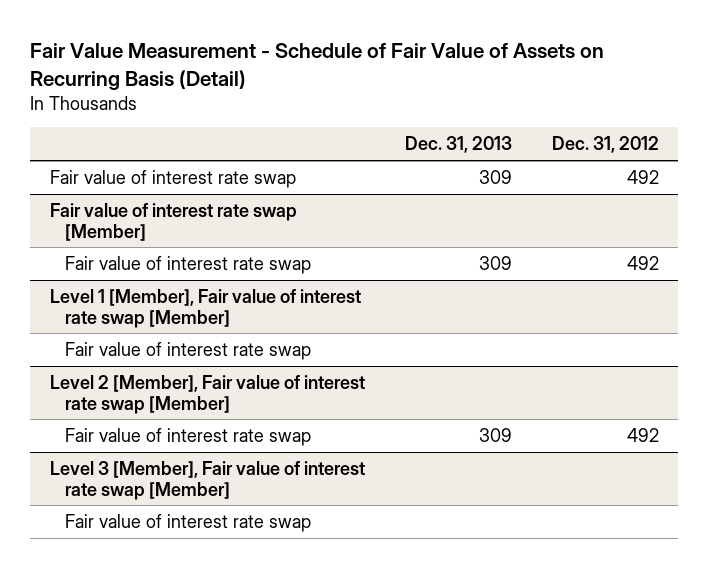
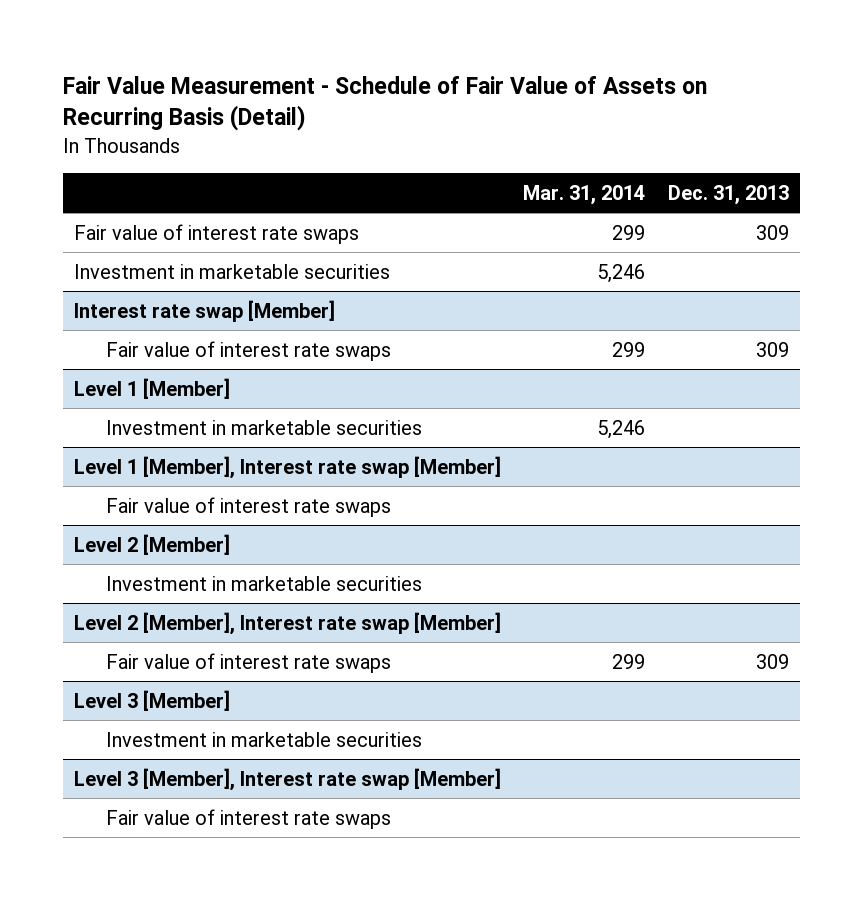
- | Dec. 31, 2013 | Dec. 31, 2012
+ | Mar. 31, 2014 | Dec. 31, 2013
- Fair value of interest rate swap | 309 | 492
- Fair value of interest rate swap [Member]
- Fair value of interest rate swap | 309 | 492
- Level 1 [Member], Fair value of interest rate swap [Member]
- Fair value of interest rate swap
- Level 2 [Member], Fair value of interest rate swap [Member]
- Fair value of interest rate swap | 309 | 492
- Level 3 [Member], Fair value of interest rate swap [Member]
- Fair value of interest rate swap
+ Fair value of interest rate swaps | 299 | 309
+ Investment in marketable securities | 5,246 |
+ Interest rate swap [Member]
+ Fair value of interest rate swaps | 299 | 309
+ Level 1 [Member]
+ Investment in marketable securities | 5,246 |
+ Level 1 [Member], Interest rate swap [Member]
+ Fair value of interest rate swaps
+ Level 2 [Member]
+ Investment in marketable securities
+ Level 2 [Member], Interest rate swap [Member]
+ Fair value of interest rate swaps | 299 | 309
+ Level 3 [Member]
+ Investment in marketable securities
+ Level 3 [Member], Interest rate swap [Member]
+ Fair value of interest rate swaps

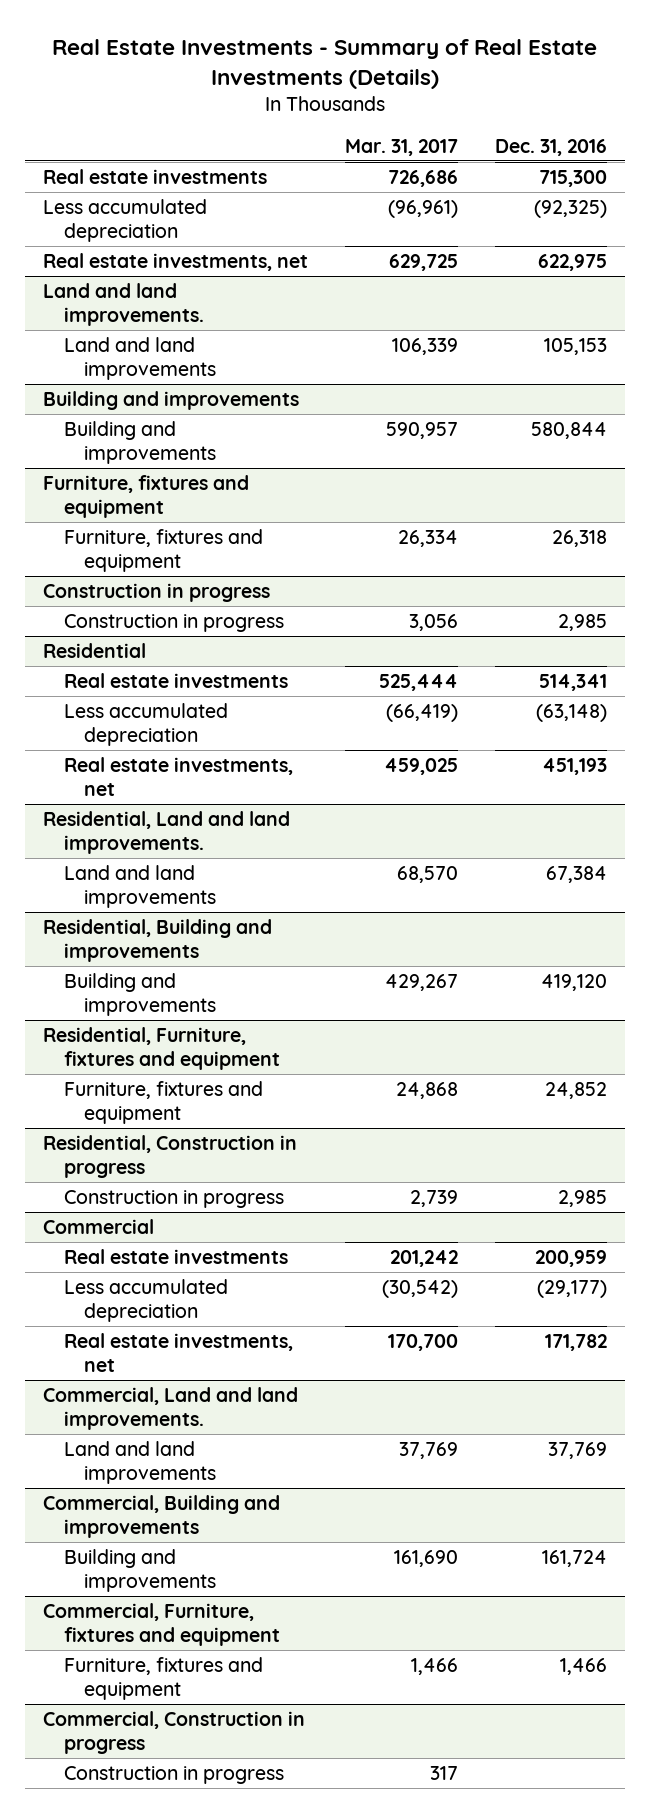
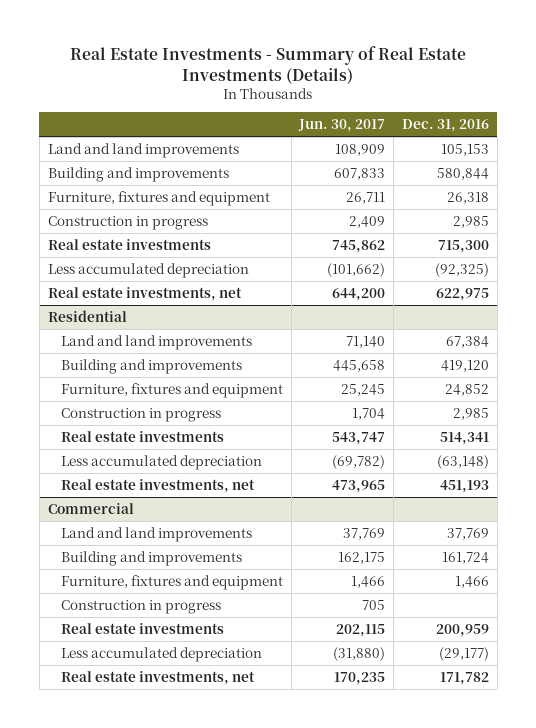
- | Mar. 31, 2017 | Dec. 31, 2016
+ | Jun. 30, 2017 | Dec. 31, 2016
- Land and land improvements.
- Building and improvements
- Furniture, fixtures and equipment
- Construction in progress
moved down: Real estate investments | 745,862 | 715,300
moved down: Less accumulated depreciation | (101,662) | (92,325)
moved down: Real estate investments, net | 644,200 | 622,975
- Residential, Land and land improvements.
- Residential, Building and improvements
- Residential, Furniture, fixtures and equipment
- Residential, Construction in progress
@ Residential
moved down: Real estate investments | 543,747 | 514,341
moved down: Less accumulated depreciation | (69,782) | (63,148)
moved down: Real estate investments, net | 473,965 | 451,193
- Commercial, Land and land improvements.
- Commercial, Building and improvements
- Commercial, Furniture, fixtures and equipment
- Commercial, Construction in progress
@ Commercial
moved down: Real estate investments | 202,115 | 200,959
moved down: Less accumulated depreciation | (31,880) | (29,177)
moved down: Real estate investments, net | 170,235 | 171,782

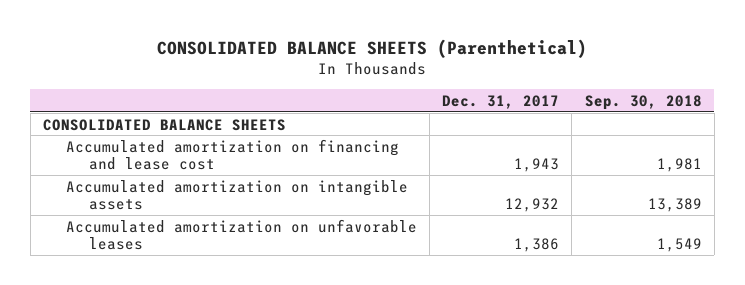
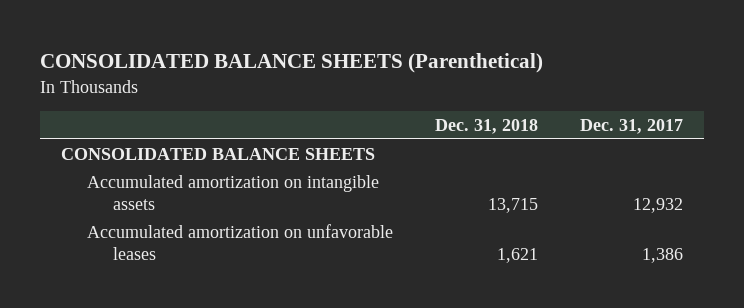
- | Dec. 31, 2017 | Sep. 30, 2018
+ | Dec. 31, 2018 | Dec. 31, 2017
- Accumulated amortization on financing and lease cost | 1,943 | 1,981

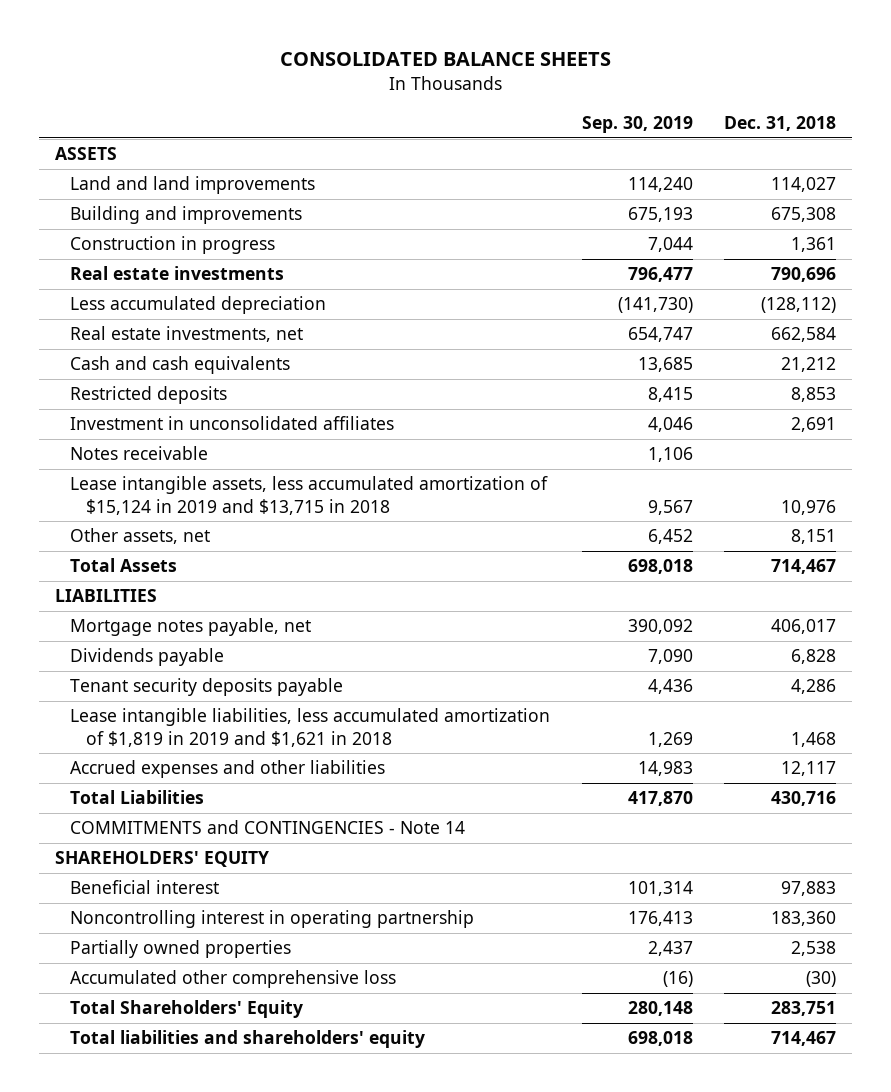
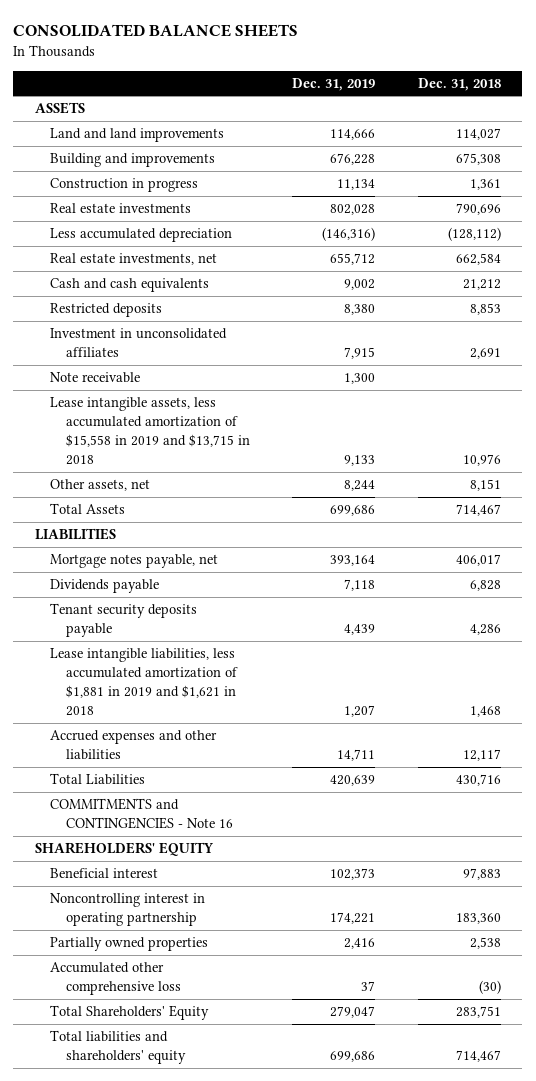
- | Sep. 30, 2019 | Dec. 31, 2018
+ | Dec. 31, 2019 | Dec. 31, 2018
- Notes receivable | 1,106 |
- Lease intangible assets, less accumulated amortization of $15,124 in 2019 and $13,715 in 2018 | 9,567 | 10,976
+ Note receivable | 1,300 |
+ Lease intangible assets, less accumulated amortization of $15,558 in 2019 and $13,715 in 2018 | 9,133 | 10,976
- Lease intangible liabilities, less accumulated amortization of $1,819 in 2019 and $1,621 in 2018 | 1,269 | 1,468
+ Lease intangible liabilities, less accumulated amortization of $1,881 in 2019 and $1,621 in 2018 | 1,207 | 1,468
- COMMITMENTS and CONTINGENCIES - Note 14
+ COMMITMENTS and CONTINGENCIES - Note 16

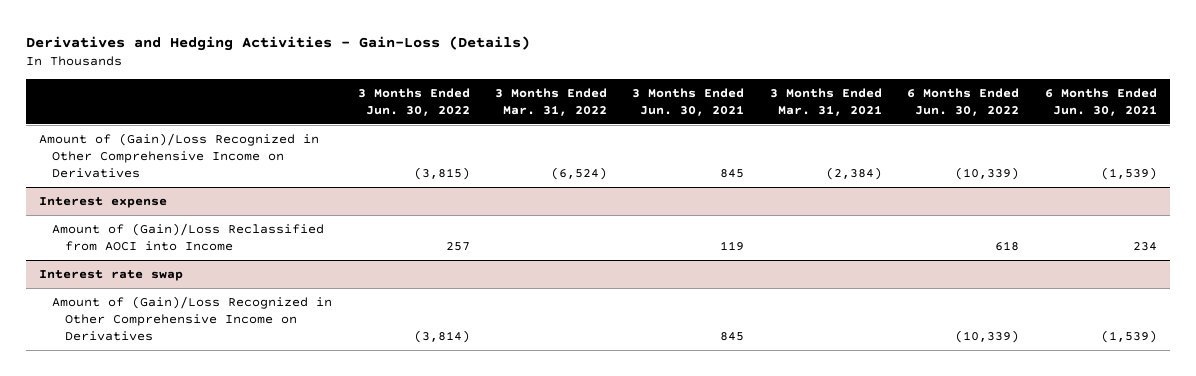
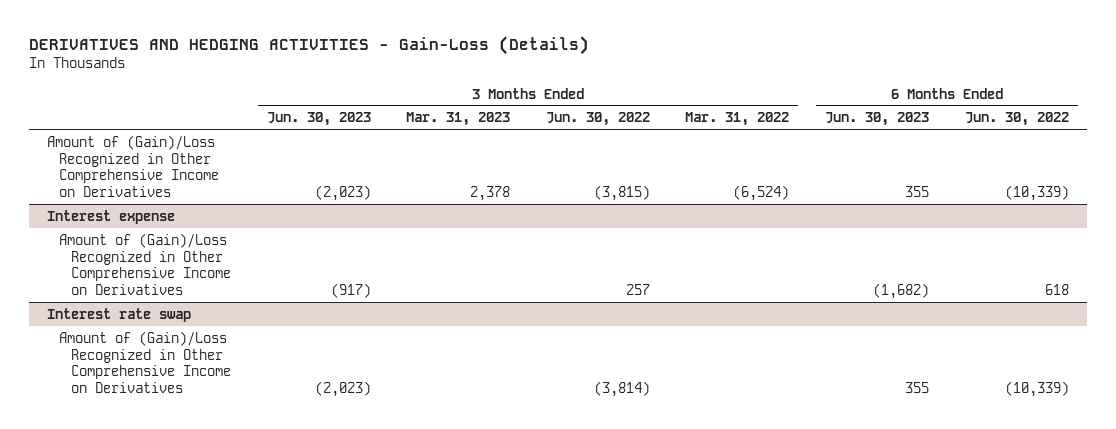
- Derivatives and Hedging Activities - Gain-Loss (Details)
+ DERIVATIVES AND HEDGING ACTIVITIES - Gain-Loss (Details)
- | 3 Months Ended Jun. 30, 2022 | 3 Months Ended Mar. 31, 2022 | 3 Months Ended Jun. 30, 2021 | 3 Months Ended Mar. 31, 2021 | 6 Months Ended Jun. 30, 2022 | 6 Months Ended Jun. 30, 2021
+ | 3 Months Ended Jun. 30, 2023 | 3 Months Ended Mar. 31, 2023 | 3 Months Ended Jun. 30, 2022 | 3 Months Ended Mar. 31, 2022 | 6 Months Ended Jun. 30, 2023 | 6 Months Ended Jun. 30, 2022
@ Interest expense
- Amount of (Gain)/Loss Reclassified from AOCI into Income | 257 | | 119 | | 618 | 234
+ Amount of (Gain)/Loss Recognized in Other Comprehensive Income on Derivatives | (917) | | 257 | | (1,682) | 618

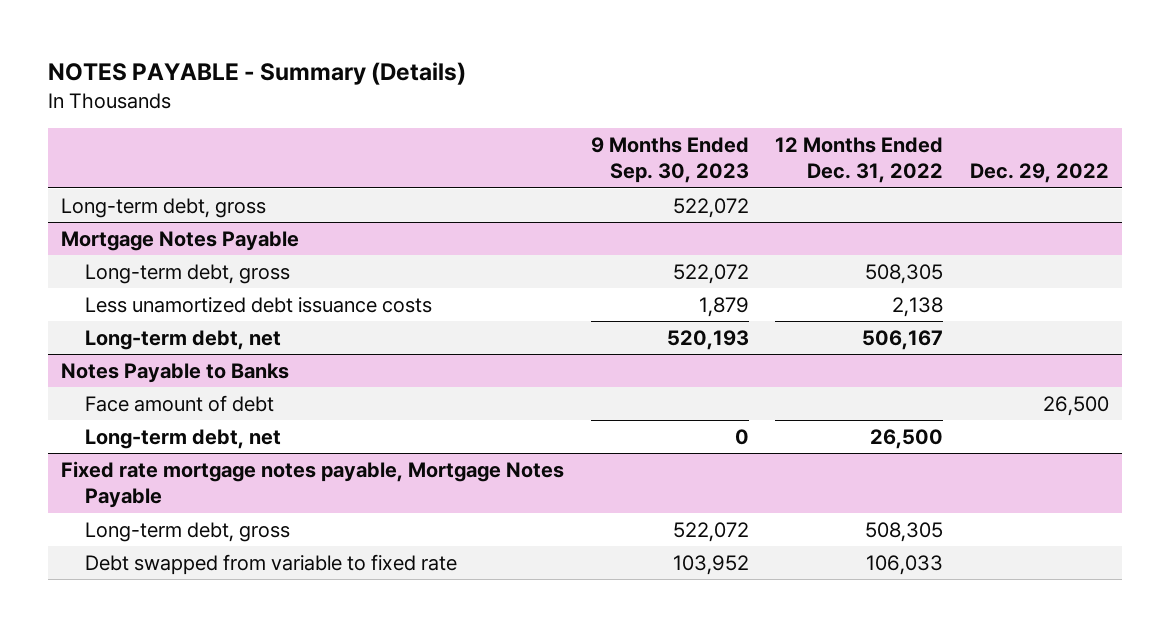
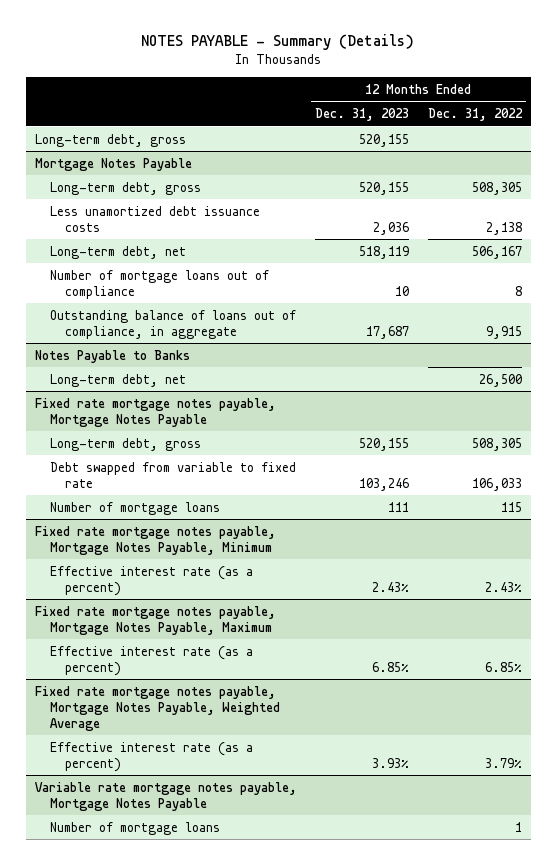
- | 9 Months Ended Sep. 30, 2023 | 12 Months Ended Dec. 31, 2022 | Dec. 29, 2022
+ | 12 Months Ended Dec. 31, 2023 | 12 Months Ended Dec. 31, 2022
@ Mortgage Notes Payable
+ Number of mortgage loans out of compliance | 10 | 8
+ Outstanding balance of loans out of compliance, in aggregate | 17,687 | 9,915
@ Notes Payable to Banks
- Face amount of debt | | | 26,500
@ Fixed rate mortgage notes payable, Mortgage Notes Payable
+ Number of mortgage loans | 111 | 115
+ Fixed rate mortgage notes payable, Mortgage Notes Payable, Minimum
+ Effective interest rate (as a percent) | 2.43% | 2.43%
+ Fixed rate mortgage notes payable, Mortgage Notes Payable, Maximum
+ Effective interest rate (as a percent) | 6.85% | 6.85%
+ Fixed rate mortgage notes payable, Mortgage Notes Payable, Weighted Average
+ Effective interest rate (as a percent) | 3.93% | 3.79%
+ Variable rate mortgage notes payable, Mortgage Notes Payable
+ Number of mortgage loans | | 1

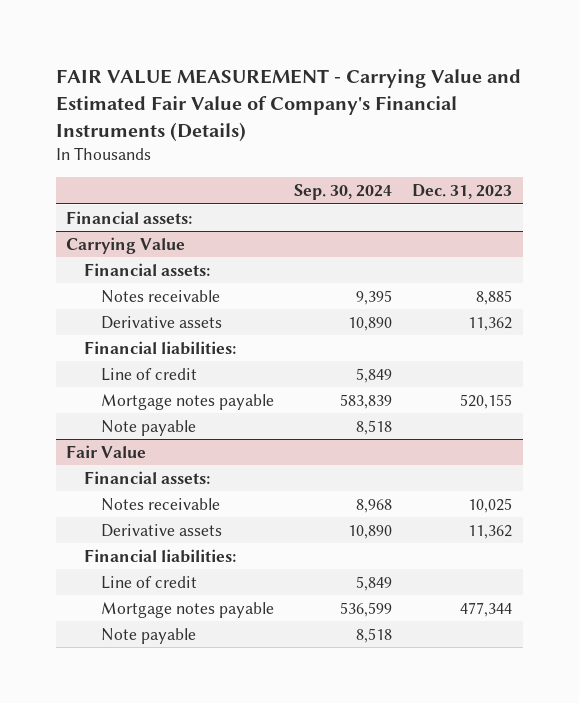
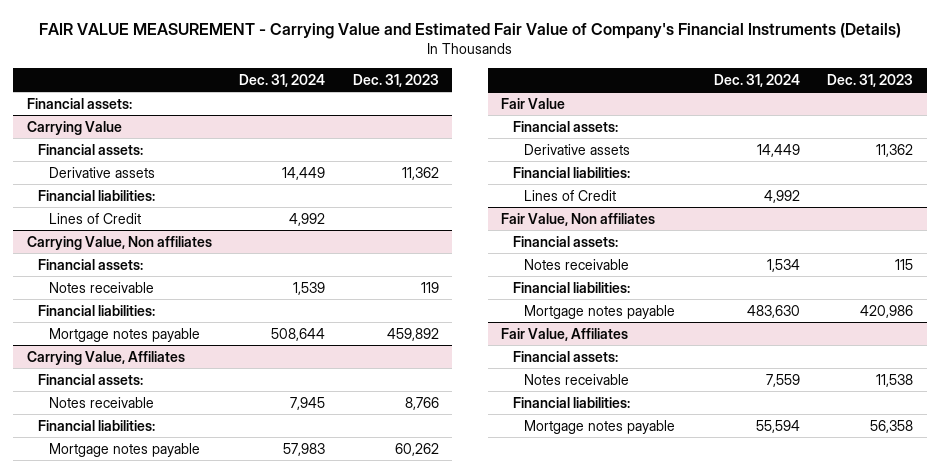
- | Sep. 30, 2024 | Dec. 31, 2023
+ | Dec. 31, 2024 | Dec. 31, 2023
@ Carrying Value
- Notes receivable | 9,395 | 8,885
- Line of credit | 5,849 |
- Mortgage notes payable | 583,839 | 520,155
- Note payable | 8,518 |
+ Lines of Credit | 4,992 |
+ Carrying Value, Non affiliates
+ Financial assets:
+ Notes receivable | 1,539 | 119
+ Financial liabilities:
+ Mortgage notes payable | 508,644 | 459,892
+ Carrying Value, Affiliates
+ Financial assets:
+ Notes receivable | 7,945 | 8,766
+ Financial liabilities:
+ Mortgage notes payable | 57,983 | 60,262
@ Fair Value
- Notes receivable | 8,968 | 10,025
- Line of credit | 5,849 |
- Mortgage notes payable | 536,599 | 477,344
- Note payable | 8,518 |
+ Lines of Credit | 4,992 |
+ Fair Value, Non affiliates
+ Financial assets:
+ Notes receivable | 1,534 | 115
+ Financial liabilities:
+ Mortgage notes payable | 483,630 | 420,986
+ Fair Value, Affiliates
+ Financial assets:
+ Notes receivable | 7,559 | 11,538
+ Financial liabilities:
+ Mortgage notes payable | 55,594 | 56,358

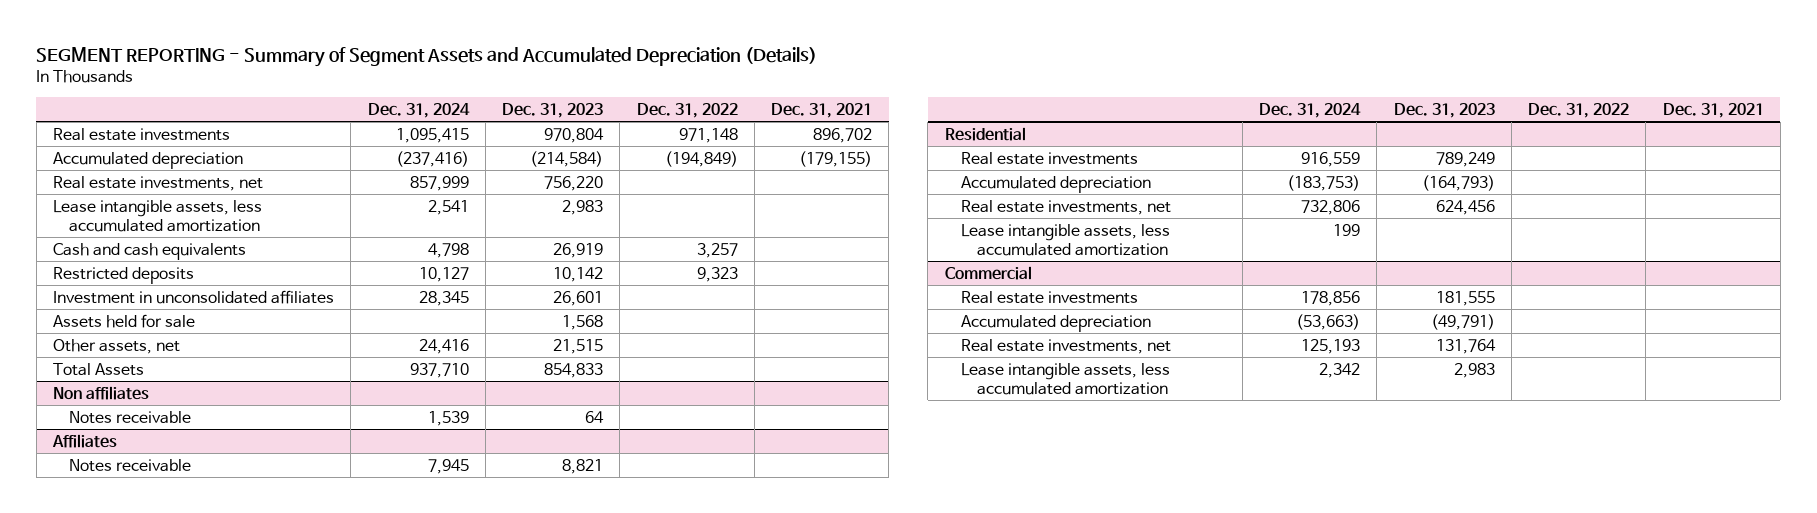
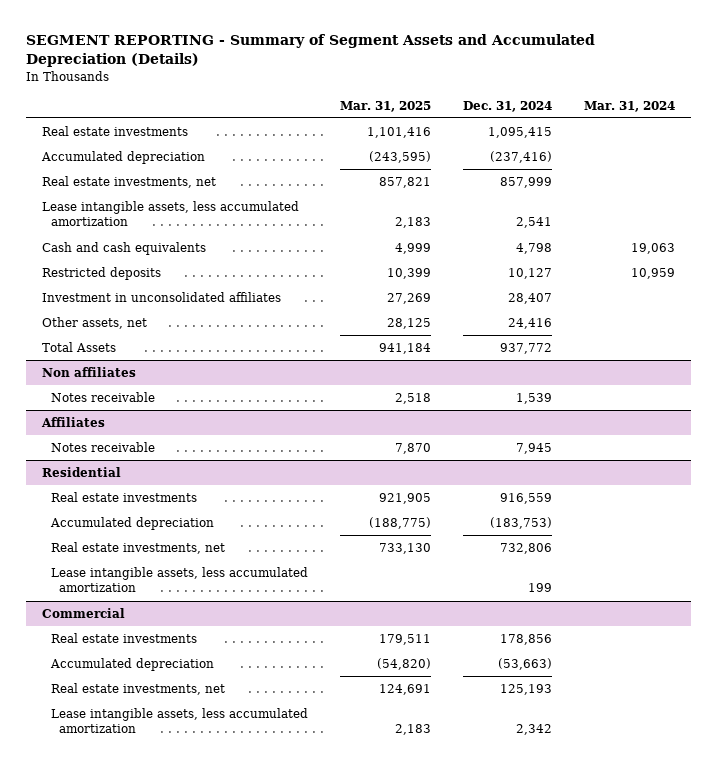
- | Dec. 31, 2024 | Dec. 31, 2023 | Dec. 31, 2022 | Dec. 31, 2021
+ | Mar. 31, 2025 | Dec. 31, 2024 | Mar. 31, 2024
- Investment in unconsolidated affiliates | 28,345 | 26,601 | |
- Assets held for sale | | 1,568 | |
+ Investment in unconsolidated affiliates | 27,269 | 28,407 |
- Total Assets | 937,710 | 854,833 | |
+ Total Assets | 941,184 | 937,772 |

